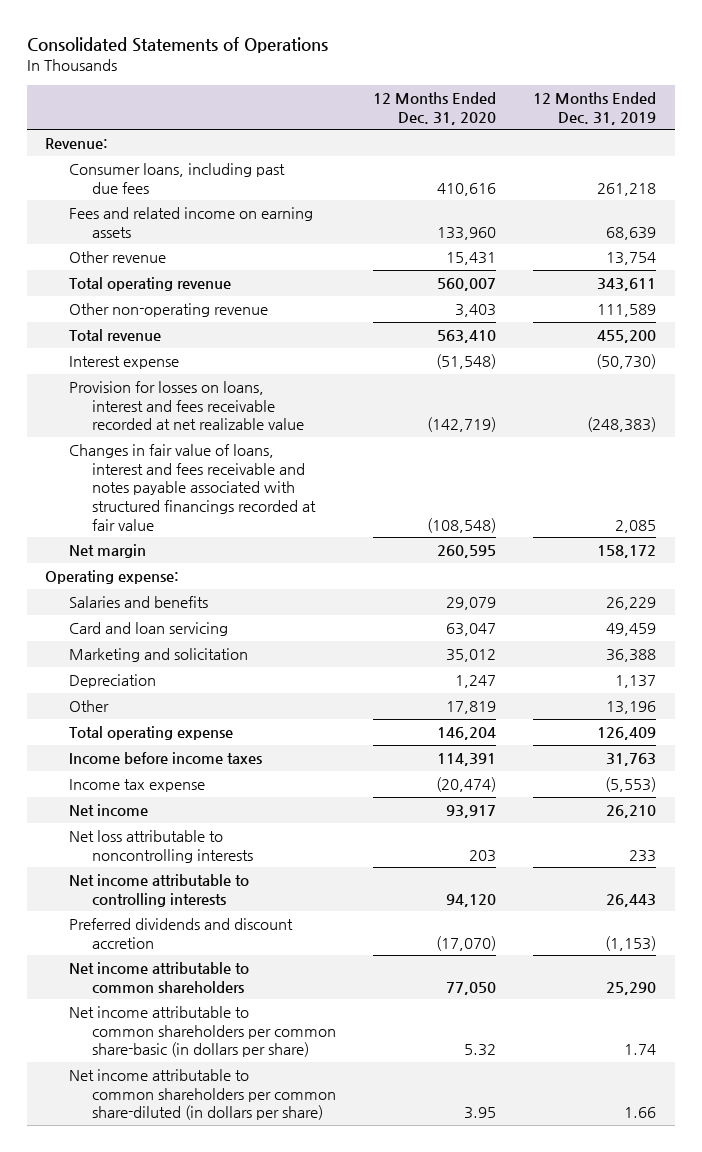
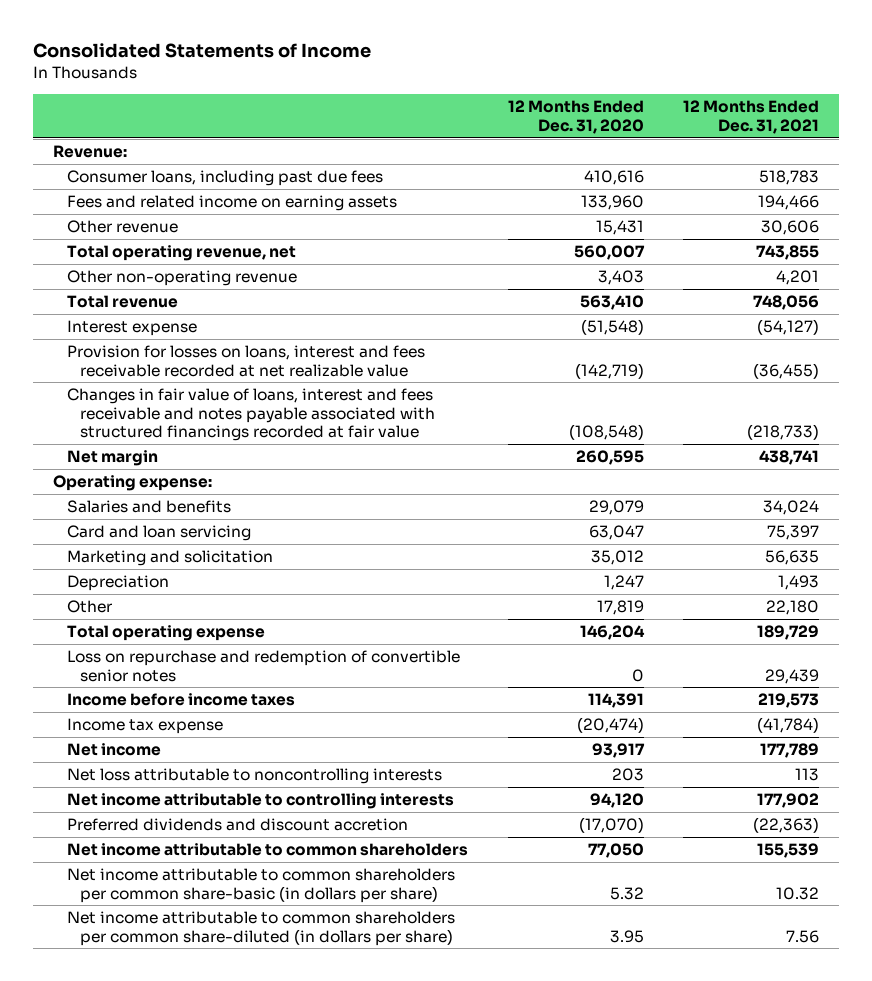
- Consolidated Statements of Operations
+ Consolidated Statements of Income
- | 12 Months Ended Dec. 31, 2020 | 12 Months Ended Dec. 31, 2019
+ | 12 Months Ended Dec. 31, 2020 | 12 Months Ended Dec. 31, 2021
- Total operating revenue | 560,007 | 343,611
+ Total operating revenue, net | 560,007 | 743,855
+ Loss on repurchase and redemption of convertible senior notes | 0 | 29,439

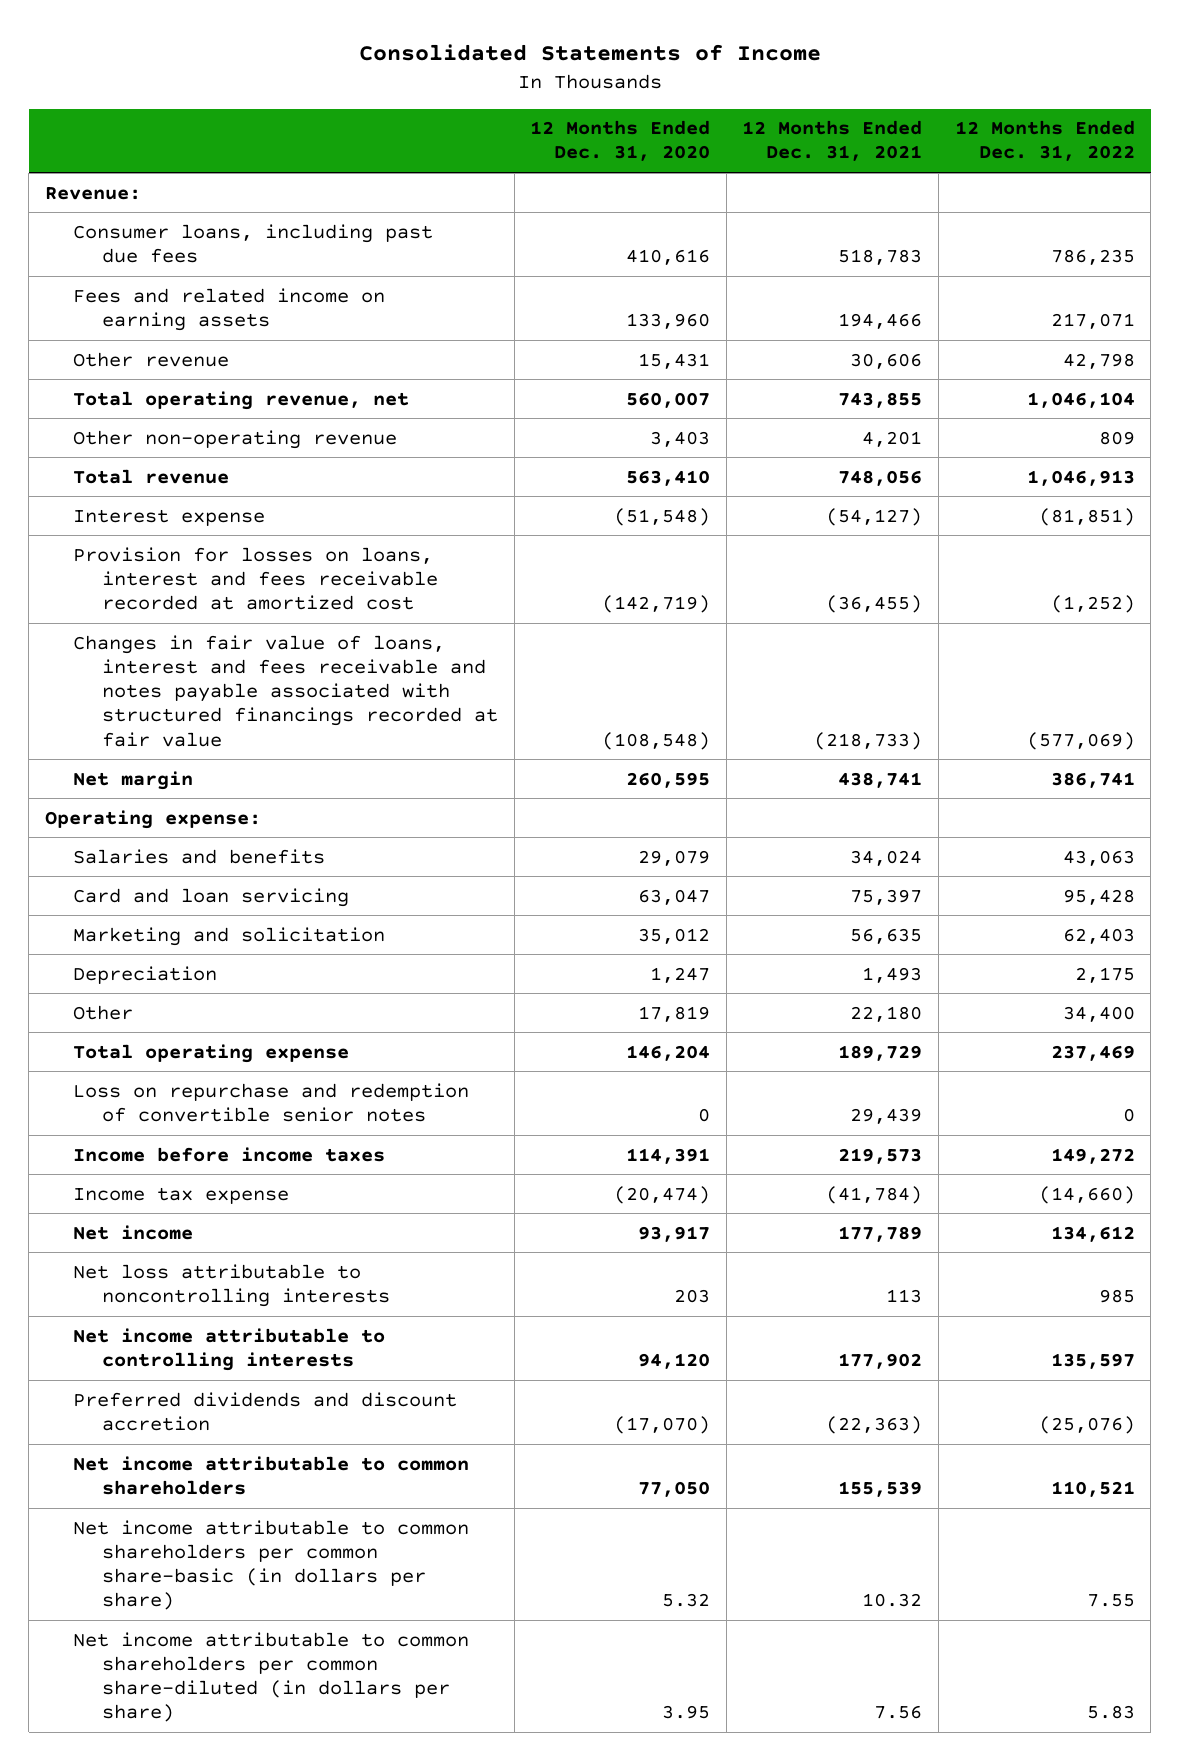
- | 12 Months Ended Dec. 31, 2020 | 12 Months Ended Dec. 31, 2021
+ | 12 Months Ended Dec. 31, 2020 | 12 Months Ended Dec. 31, 2021 | 12 Months Ended Dec. 31, 2022
- Provision for losses on loans, interest and fees receivable recorded at net realizable value | (142,719) | (36,455)
+ Provision for losses on loans, interest and fees receivable recorded at amortized cost | (142,719) | (36,455) | (1,252)

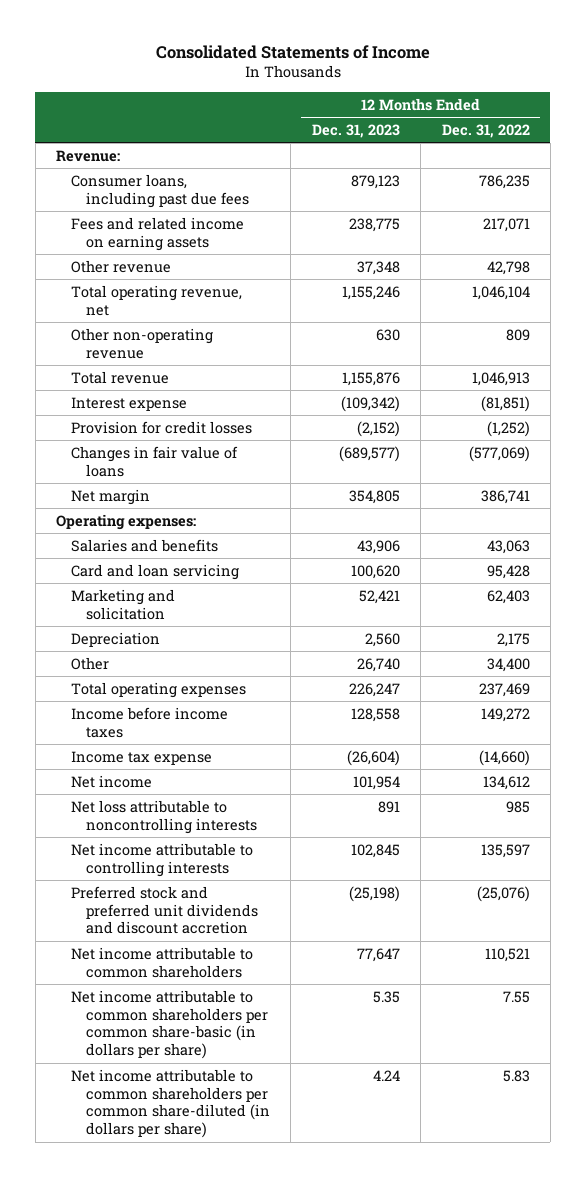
- | 12 Months Ended Dec. 31, 2020 | 12 Months Ended Dec. 31, 2021 | 12 Months Ended Dec. 31, 2022
+ | 12 Months Ended Dec. 31, 2023 | 12 Months Ended Dec. 31, 2022
- Provision for losses on loans, interest and fees receivable recorded at amortized cost | (142,719) | (36,455) | (1,252)
- Changes in fair value of loans, interest and fees receivable and notes payable associated with structured financings recorded at fair value | (108,548) | (218,733) | (577,069)
+ Provision for credit losses | (2,152) | (1,252)
+ Changes in fair value of loans | (689,577) | (577,069)
- Operating expense:
+ Operating expenses:
- Total operating expense | 146,204 | 189,729 | 237,469
- Loss on repurchase and redemption of convertible senior notes | 0 | 29,439 | 0
+ Total operating expenses | 226,247 | 237,469
- Preferred dividends and discount accretion | (17,070) | (22,363) | (25,076)
+ Preferred stock and preferred unit dividends and discount accretion | (25,198) | (25,076)

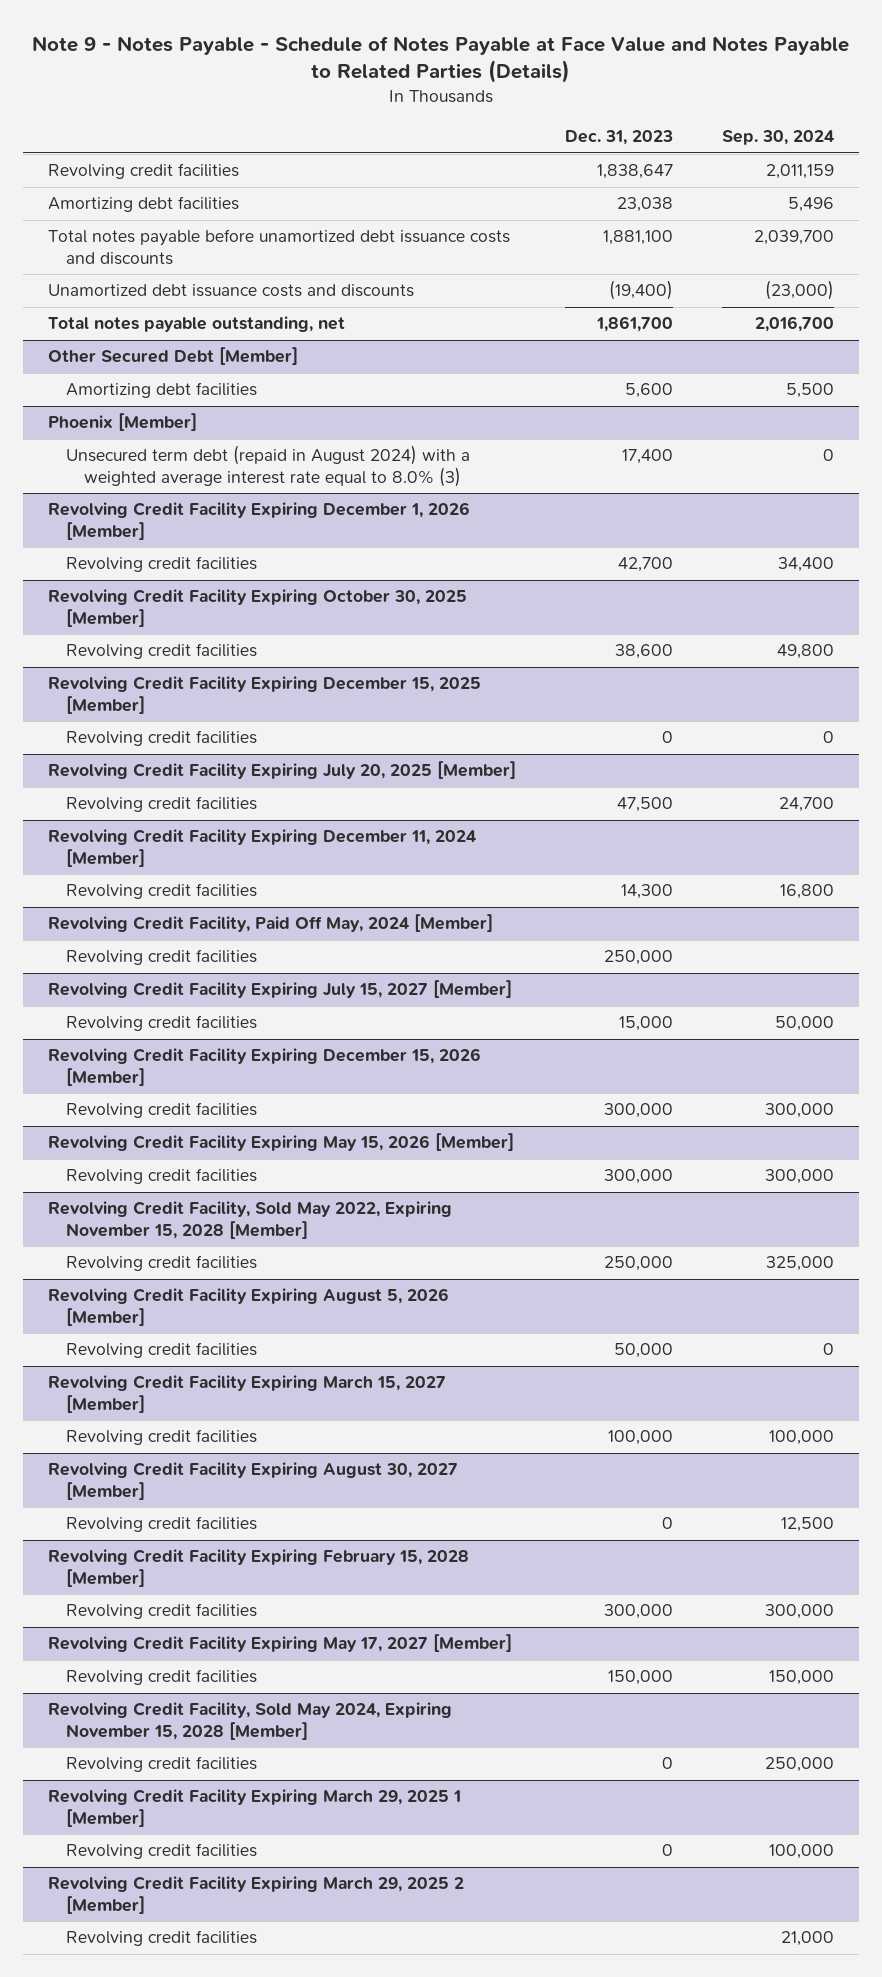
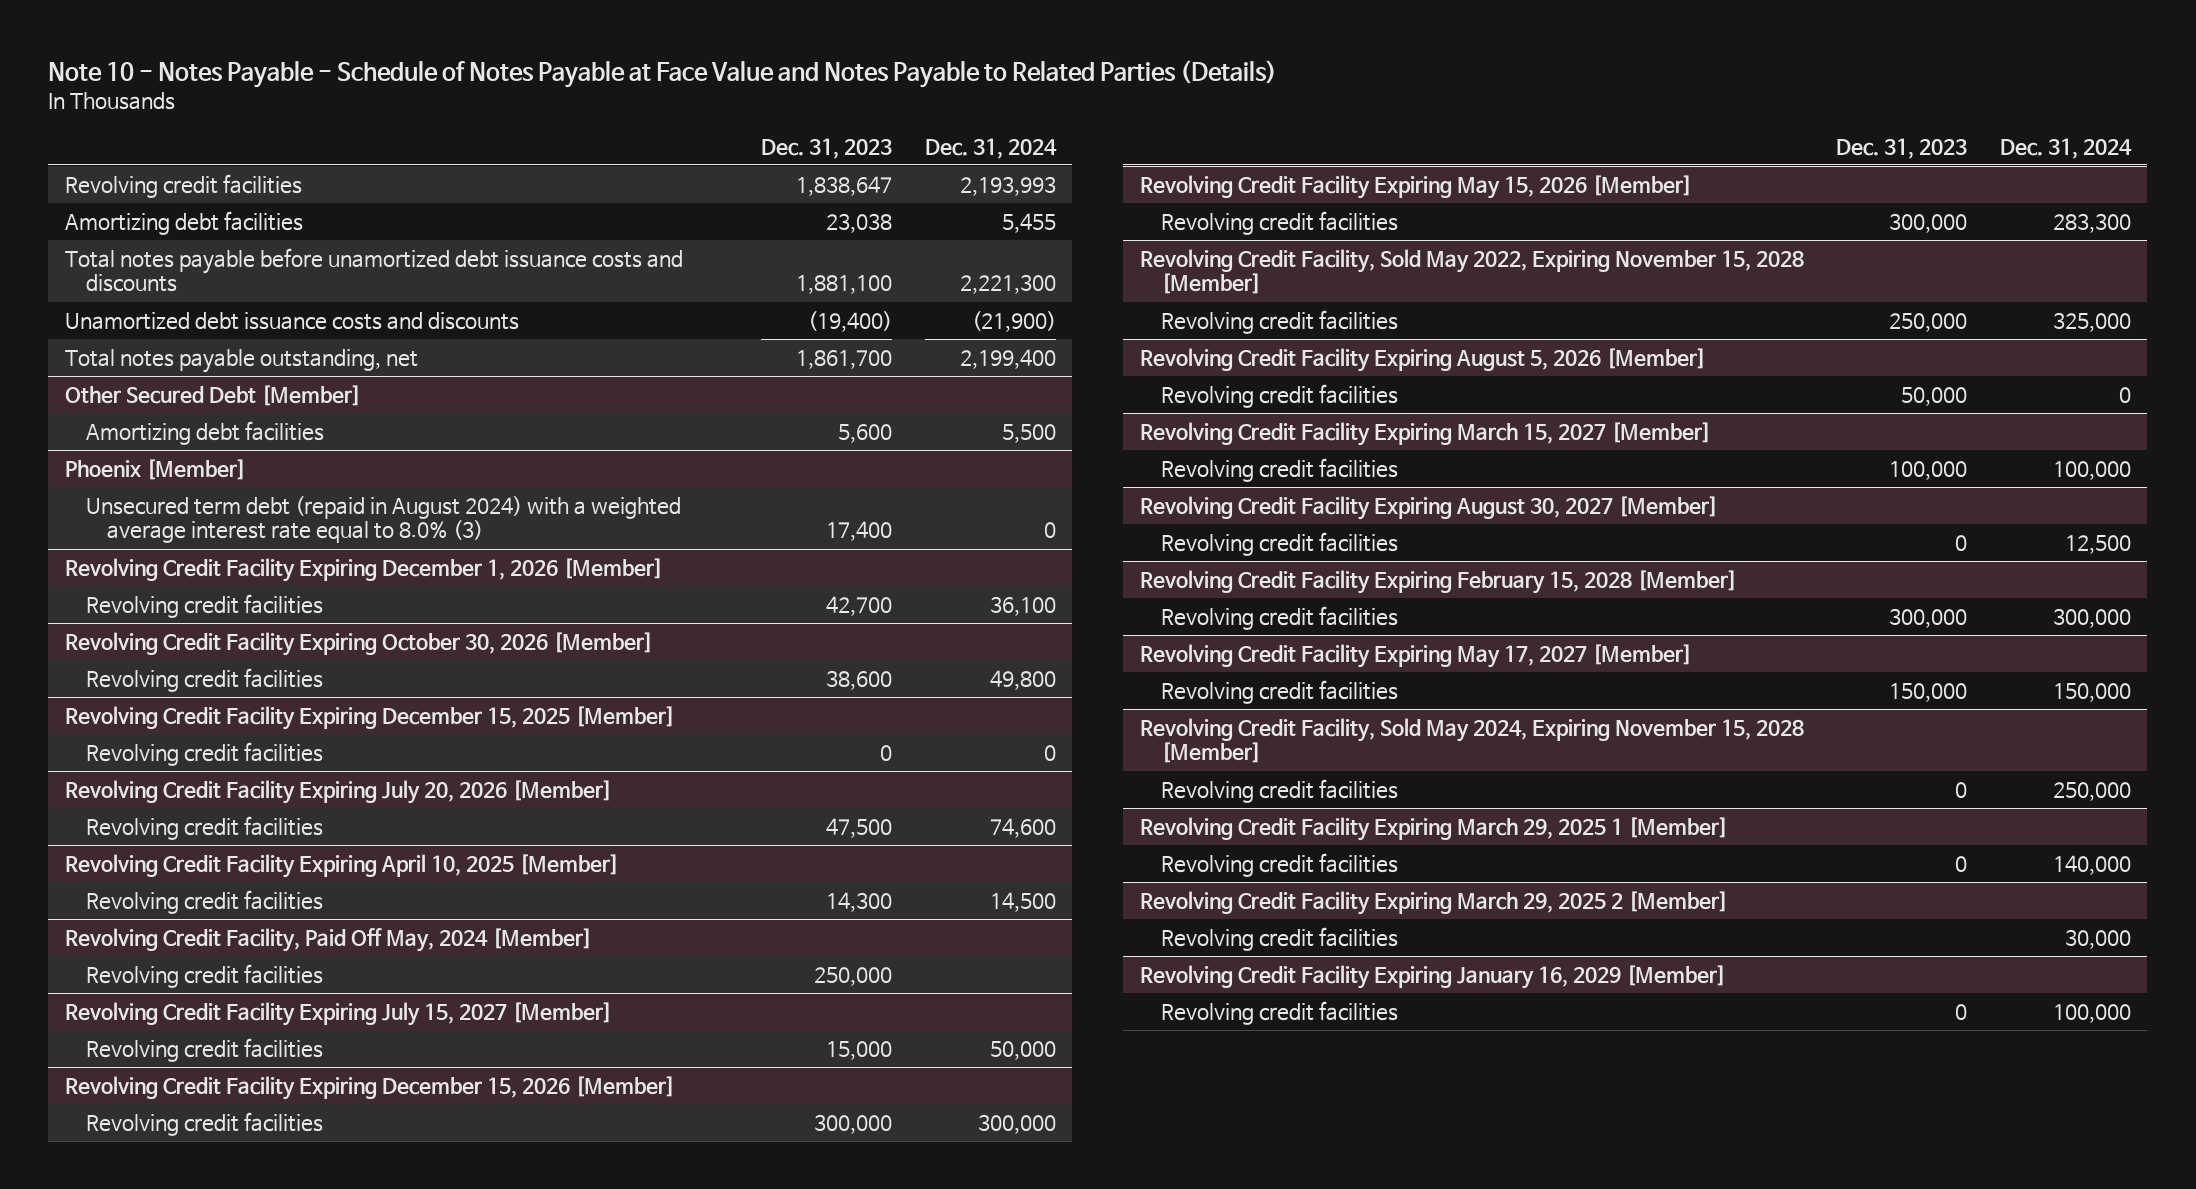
- Note 9 - Notes Payable - Schedule of Notes Payable at Face Value and Notes Payable to Related Parties (Details)
+ Note 10 - Notes Payable - Schedule of Notes Payable at Face Value and Notes Payable to Related Parties (Details)
- | Dec. 31, 2023 | Sep. 30, 2024
+ | Dec. 31, 2023 | Dec. 31, 2024
- Revolving Credit Facility Expiring October 30, 2025 [Member]
+ Revolving Credit Facility Expiring October 30, 2026 [Member]
- Revolving Credit Facility Expiring July 20, 2025 [Member]
+ Revolving Credit Facility Expiring July 20, 2026 [Member]
- Revolving Credit Facility Expiring December 11, 2024 [Member]
+ Revolving Credit Facility Expiring April 10, 2025 [Member]
+ Revolving Credit Facility Expiring January 16, 2029 [Member]
+ Revolving credit facilities | 0 | 100,000

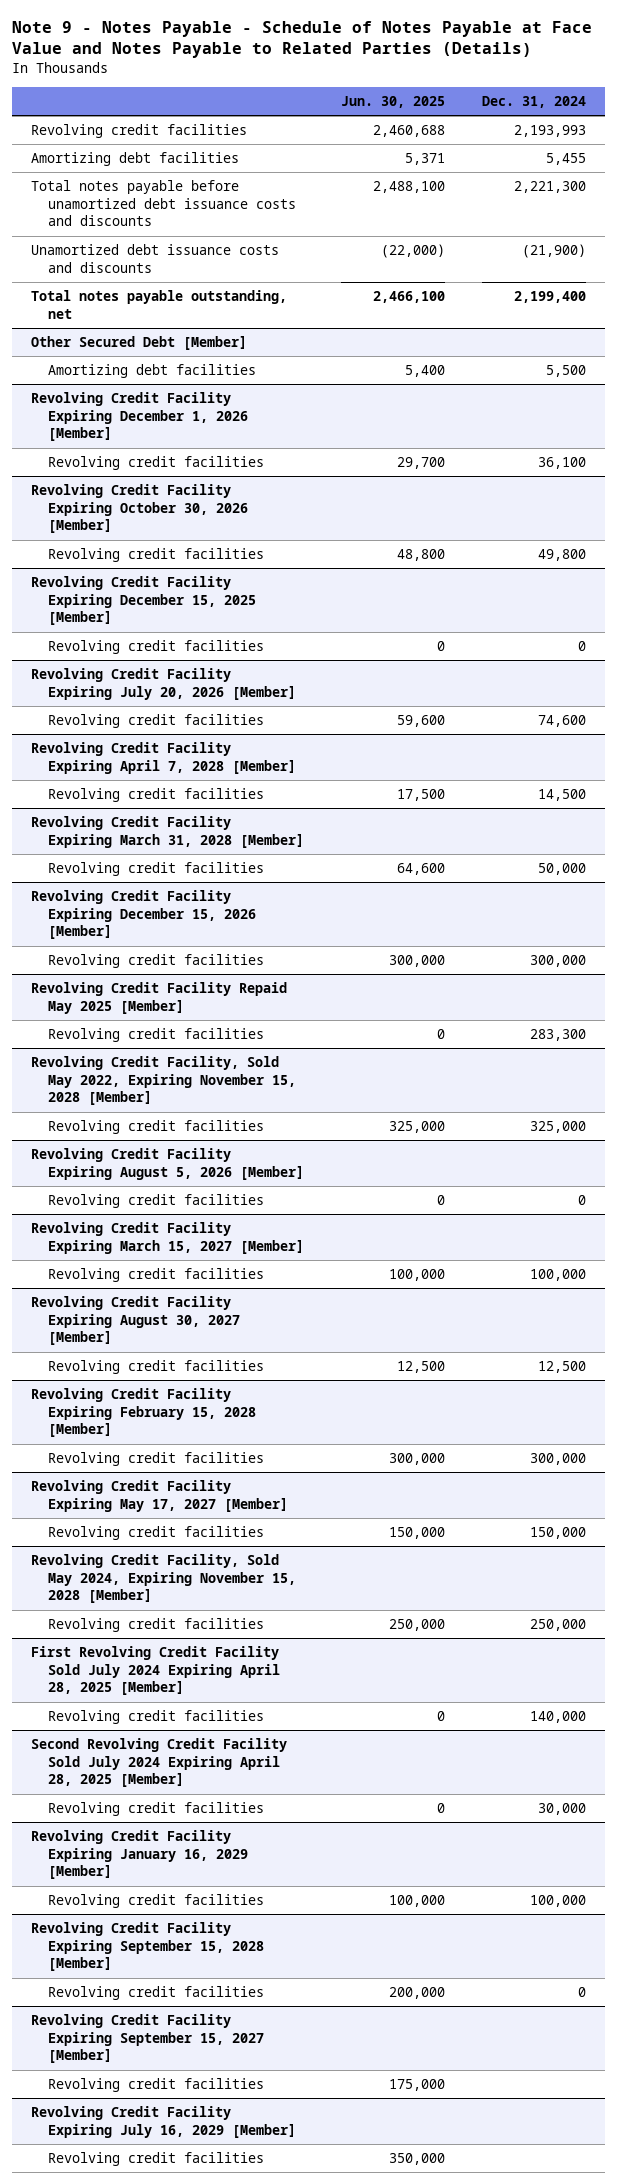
- Note 10 - Notes Payable - Schedule of Notes Payable at Face Value and Notes Payable to Related Parties (Details)
+ Note 9 - Notes Payable - Schedule of Notes Payable at Face Value and Notes Payable to Related Parties (Details)
- | Dec. 31, 2023 | Dec. 31, 2024
+ | Jun. 30, 2025 | Dec. 31, 2024
- Phoenix [Member]
- Unsecured term debt (repaid in August 2024) with a weighted average interest rate equal to 8.0% (3) | 17,400 | 0
- Revolving Credit Facility Expiring April 10, 2025 [Member]
+ Revolving Credit Facility Expiring April 7, 2028 [Member]
- Revolving Credit Facility, Paid Off May, 2024 [Member]
- Revolving credit facilities | 250,000 |
- Revolving Credit Facility Expiring July 15, 2027 [Member]
+ Revolving Credit Facility Expiring March 31, 2028 [Member]
- Revolving Credit Facility Expiring May 15, 2026 [Member]
+ Revolving Credit Facility Repaid May 2025 [Member]
- Revolving Credit Facility Expiring March 29, 2025 1 [Member]
+ First Revolving Credit Facility Sold July 2024 Expiring April 28, 2025 [Member]
- Revolving Credit Facility Expiring March 29, 2025 2 [Member]
+ Second Revolving Credit Facility Sold July 2024 Expiring April 28, 2025 [Member]
+ Revolving Credit Facility Expiring September 15, 2028 [Member]
+ Revolving credit facilities | 200,000 | 0
+ Revolving Credit Facility Expiring September 15, 2027 [Member]
+ Revolving credit facilities | 175,000 |
+ Revolving Credit Facility Expiring July 16, 2029 [Member]
+ Revolving credit facilities | 350,000 |

